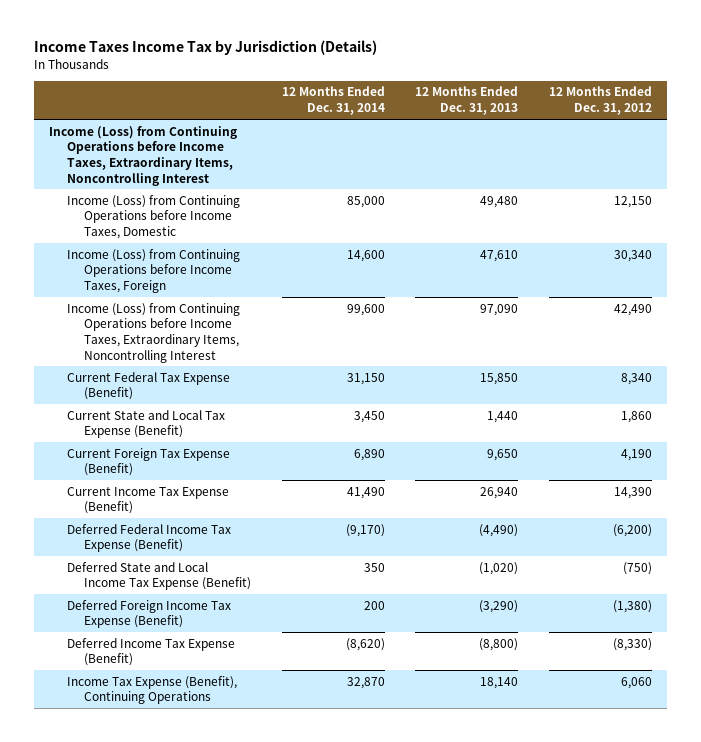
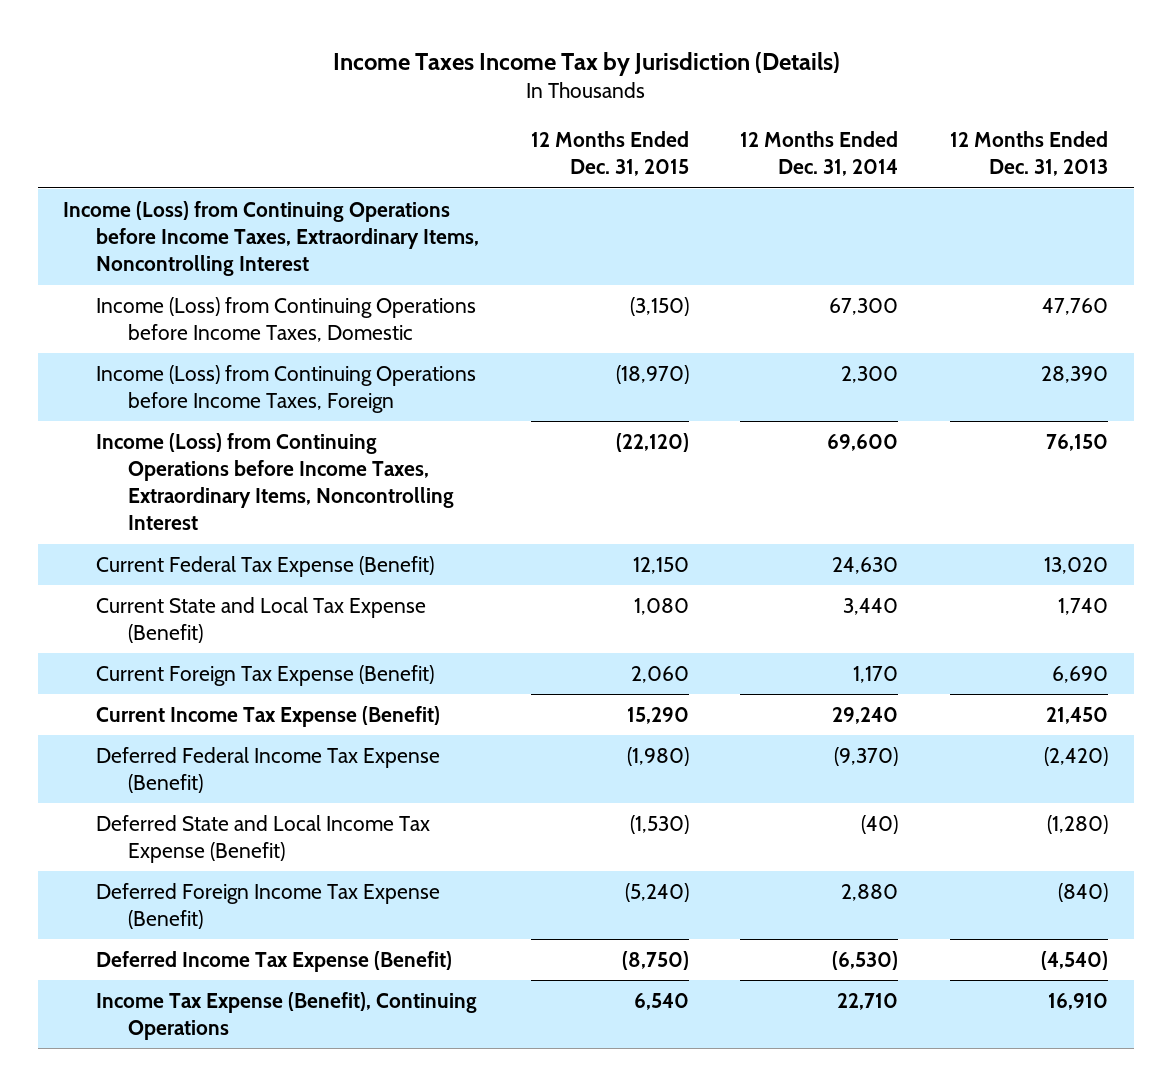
- | 12 Months Ended Dec. 31, 2014 | 12 Months Ended Dec. 31, 2013 | 12 Months Ended Dec. 31, 2012
+ | 12 Months Ended Dec. 31, 2015 | 12 Months Ended Dec. 31, 2014 | 12 Months Ended Dec. 31, 2013
- Income (Loss) from Continuing Operations before Income Taxes, Domestic | 85,000 | 49,480 | 12,150
- Income (Loss) from Continuing Operations before Income Taxes, Foreign | 14,600 | 47,610 | 30,340
- Income (Loss) from Continuing Operations before Income Taxes, Extraordinary Items, Noncontrolling Interest | 99,600 | 97,090 | 42,490
- Current Federal Tax Expense (Benefit) | 31,150 | 15,850 | 8,340
- Current State and Local Tax Expense (Benefit) | 3,450 | 1,440 | 1,860
- Current Foreign Tax Expense (Benefit) | 6,890 | 9,650 | 4,190
- Current Income Tax Expense (Benefit) | 41,490 | 26,940 | 14,390
- Deferred Federal Income Tax Expense (Benefit) | (9,170) | (4,490) | (6,200)
- Deferred State and Local Income Tax Expense (Benefit) | 350 | (1,020) | (750)
- Deferred Foreign Income Tax Expense (Benefit) | 200 | (3,290) | (1,380)
- Deferred Income Tax Expense (Benefit) | (8,620) | (8,800) | (8,330)
- Income Tax Expense (Benefit), Continuing Operations | 32,870 | 18,140 | 6,060
+ Income (Loss) from Continuing Operations before Income Taxes, Domestic | (3,150) | 67,300 | 47,760
+ Income (Loss) from Continuing Operations before Income Taxes, Foreign | (18,970) | 2,300 | 28,390
+ Income (Loss) from Continuing Operations before Income Taxes, Extraordinary Items, Noncontrolling Interest | (22,120) | 69,600 | 76,150
+ Current Federal Tax Expense (Benefit) | 12,150 | 24,630 | 13,020
+ Current State and Local Tax Expense (Benefit) | 1,080 | 3,440 | 1,740
+ Current Foreign Tax Expense (Benefit) | 2,060 | 1,170 | 6,690
+ Current Income Tax Expense (Benefit) | 15,290 | 29,240 | 21,450
+ Deferred Federal Income Tax Expense (Benefit) | (1,980) | (9,370) | (2,420)
+ Deferred State and Local Income Tax Expense (Benefit) | (1,530) | (40) | (1,280)
+ Deferred Foreign Income Tax Expense (Benefit) | (5,240) | 2,880 | (840)
+ Deferred Income Tax Expense (Benefit) | (8,750) | (6,530) | (4,540)
+ Income Tax Expense (Benefit), Continuing Operations | 6,540 | 22,710 | 16,910

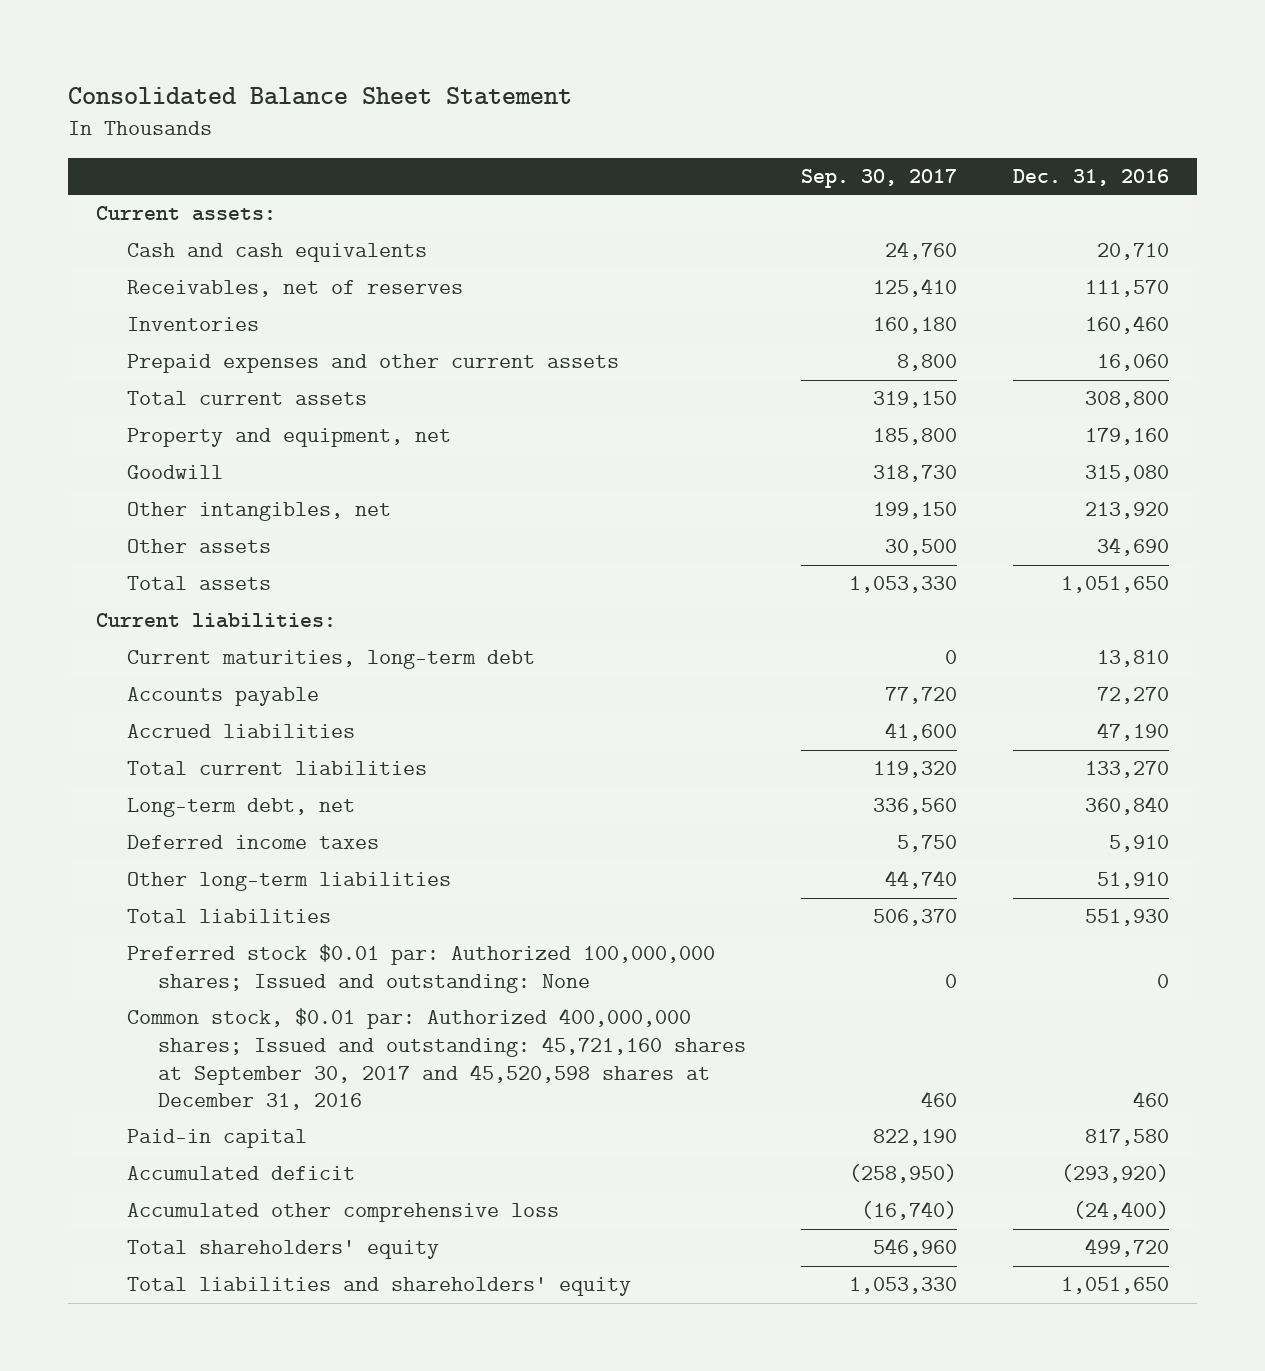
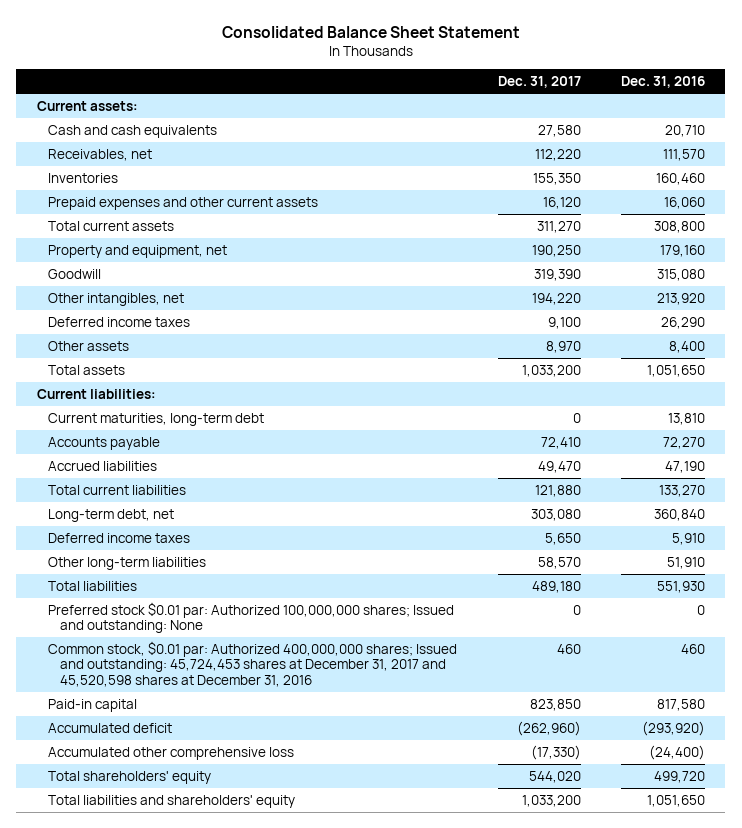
- | Sep. 30, 2017 | Dec. 31, 2016
+ | Dec. 31, 2017 | Dec. 31, 2016
- Receivables, net of reserves | 125,410 | 111,570
+ Receivables, net | 112,220 | 111,570
- Other assets | 30,500 | 34,690
+ Deferred income taxes | 9,100 | 26,290
+ Other assets | 8,970 | 8,400
- Common stock, $0.01 par: Authorized 400,000,000 shares; Issued and outstanding: 45,721,160 shares at September 30, 2017 and 45,520,598 shares at December 31, 2016 | 460 | 460
+ Common stock, $0.01 par: Authorized 400,000,000 shares; Issued and outstanding: 45,724,453 shares at December 31, 2017 and 45,520,598 shares at December 31, 2016 | 460 | 460

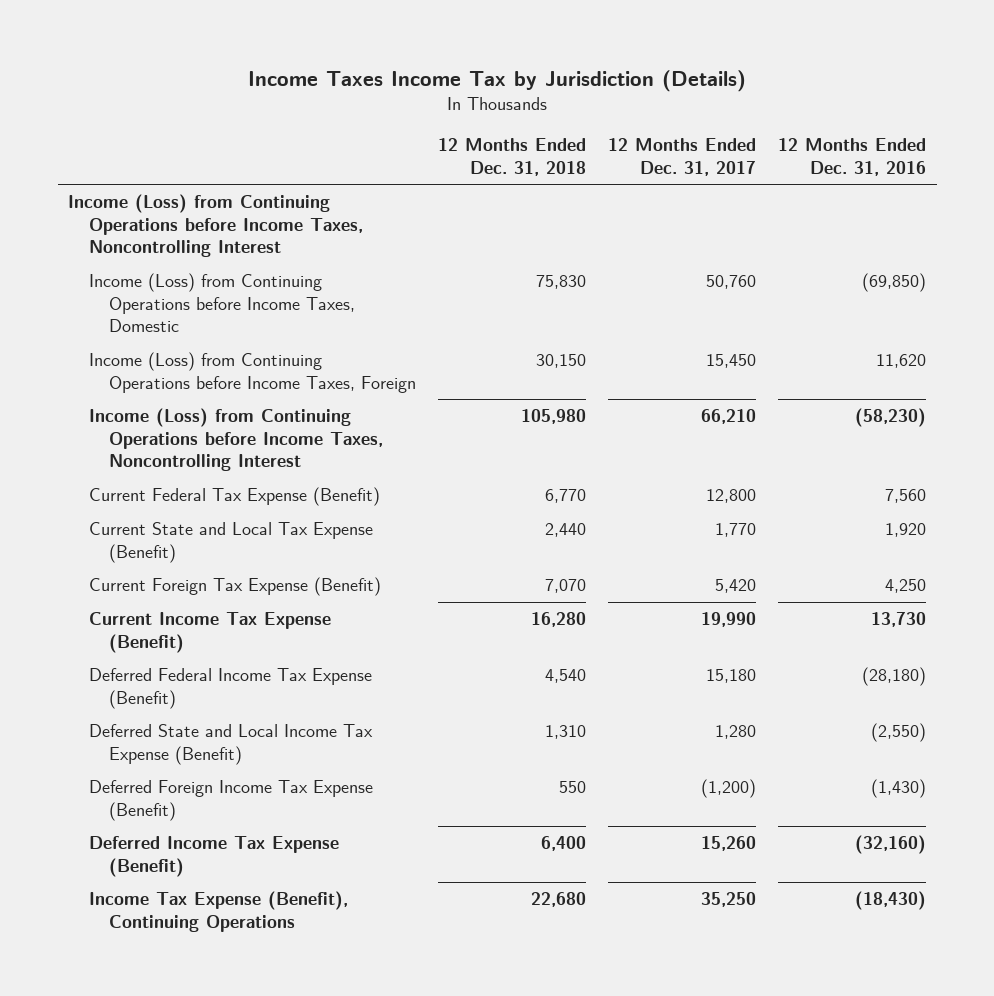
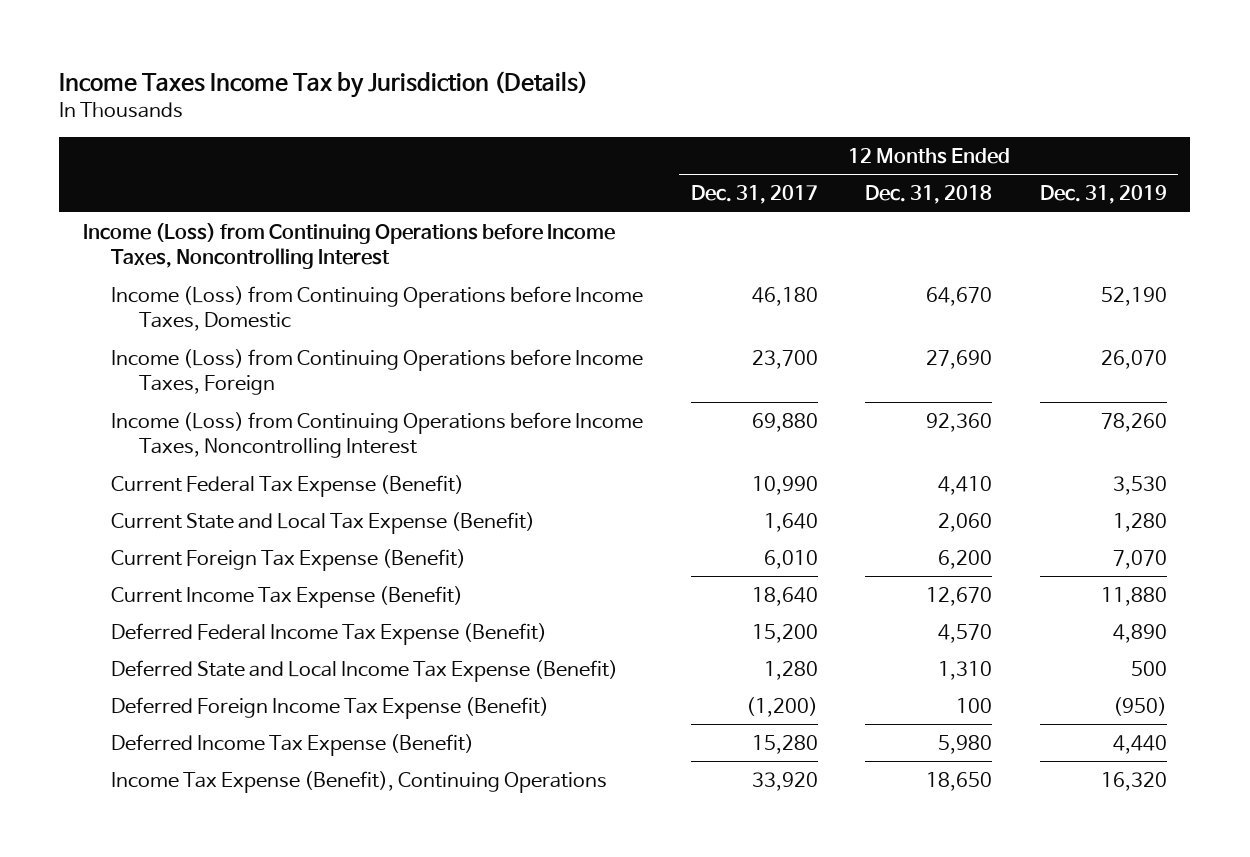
- | 12 Months Ended Dec. 31, 2018 | 12 Months Ended Dec. 31, 2017 | 12 Months Ended Dec. 31, 2016
+ | 12 Months Ended Dec. 31, 2017 | 12 Months Ended Dec. 31, 2018 | 12 Months Ended Dec. 31, 2019
- Income (Loss) from Continuing Operations before Income Taxes, Domestic | 75,830 | 50,760 | (69,850)
- Income (Loss) from Continuing Operations before Income Taxes, Foreign | 30,150 | 15,450 | 11,620
- Income (Loss) from Continuing Operations before Income Taxes, Noncontrolling Interest | 105,980 | 66,210 | (58,230)
- Current Federal Tax Expense (Benefit) | 6,770 | 12,800 | 7,560
- Current State and Local Tax Expense (Benefit) | 2,440 | 1,770 | 1,920
- Current Foreign Tax Expense (Benefit) | 7,070 | 5,420 | 4,250
- Current Income Tax Expense (Benefit) | 16,280 | 19,990 | 13,730
- Deferred Federal Income Tax Expense (Benefit) | 4,540 | 15,180 | (28,180)
+ Income (Loss) from Continuing Operations before Income Taxes, Domestic | 46,180 | 64,670 | 52,190
+ Income (Loss) from Continuing Operations before Income Taxes, Foreign | 23,700 | 27,690 | 26,070
+ Income (Loss) from Continuing Operations before Income Taxes, Noncontrolling Interest | 69,880 | 92,360 | 78,260
+ Current Federal Tax Expense (Benefit) | 10,990 | 4,410 | 3,530
+ Current State and Local Tax Expense (Benefit) | 1,640 | 2,060 | 1,280
+ Current Foreign Tax Expense (Benefit) | 6,010 | 6,200 | 7,070
+ Current Income Tax Expense (Benefit) | 18,640 | 12,670 | 11,880
+ Deferred Federal Income Tax Expense (Benefit) | 15,200 | 4,570 | 4,890
- Deferred Foreign Income Tax Expense (Benefit) | 550 | (1,200) | (1,430)
- Deferred Income Tax Expense (Benefit) | 6,400 | 15,260 | (32,160)
- Income Tax Expense (Benefit), Continuing Operations | 22,680 | 35,250 | (18,430)
+ Deferred Foreign Income Tax Expense (Benefit) | (1,200) | 100 | (950)
+ Deferred Income Tax Expense (Benefit) | 15,280 | 5,980 | 4,440
+ Income Tax Expense (Benefit), Continuing Operations | 33,920 | 18,650 | 16,320

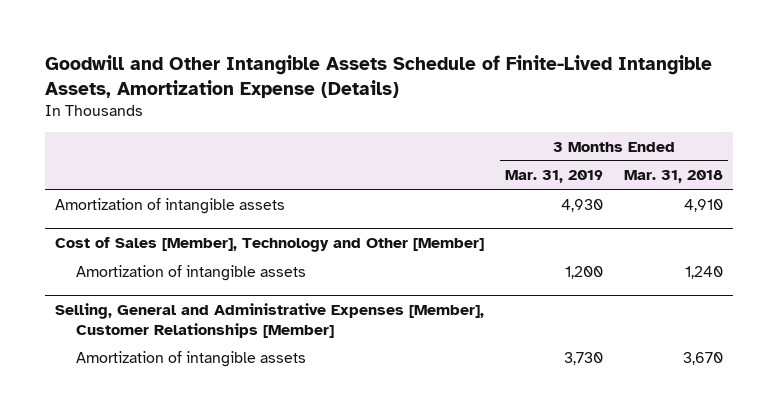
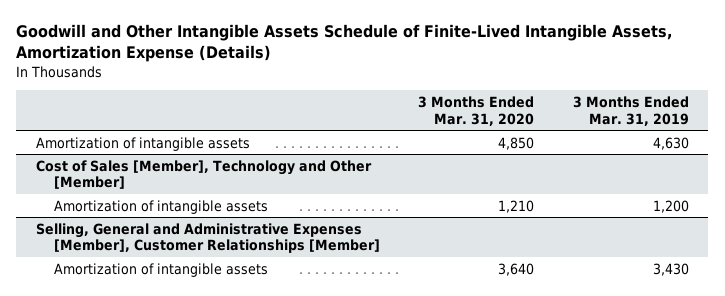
- | 3 Months Ended Mar. 31, 2019 | 3 Months Ended Mar. 31, 2018
+ | 3 Months Ended Mar. 31, 2020 | 3 Months Ended Mar. 31, 2019
- Amortization of intangible assets | 4,930 | 4,910
+ Amortization of intangible assets | 4,850 | 4,630
@ Selling, General and Administrative Expenses [Member], Customer Relationships [Member]
- Amortization of intangible assets | 3,730 | 3,670
+ Amortization of intangible assets | 3,640 | 3,430

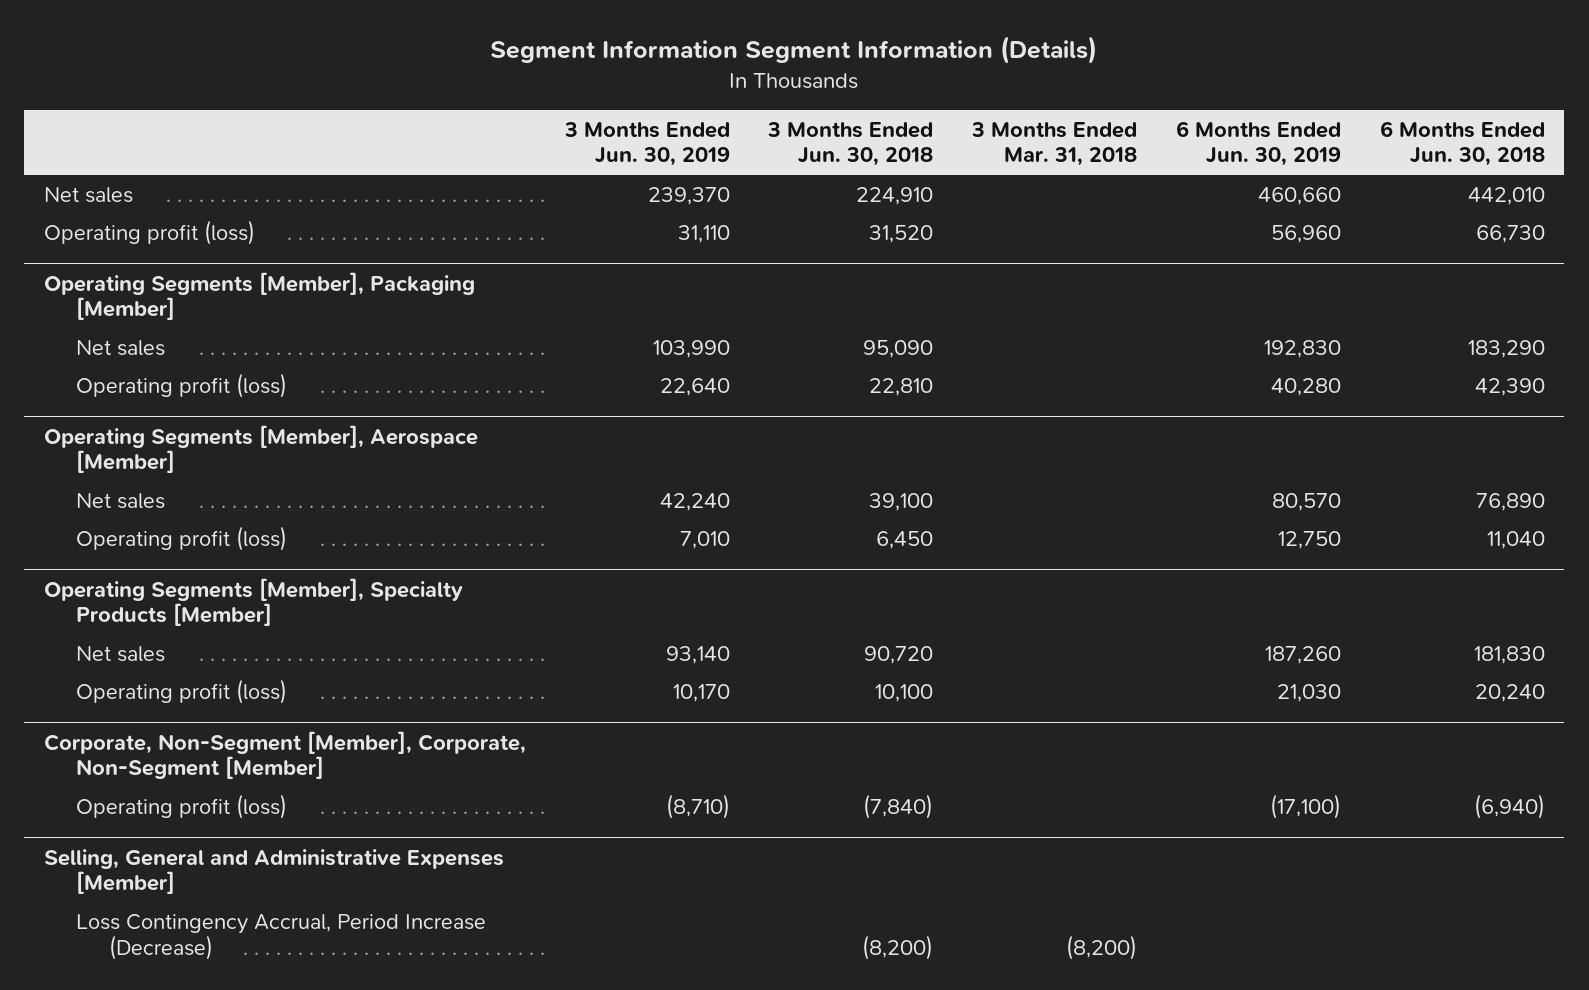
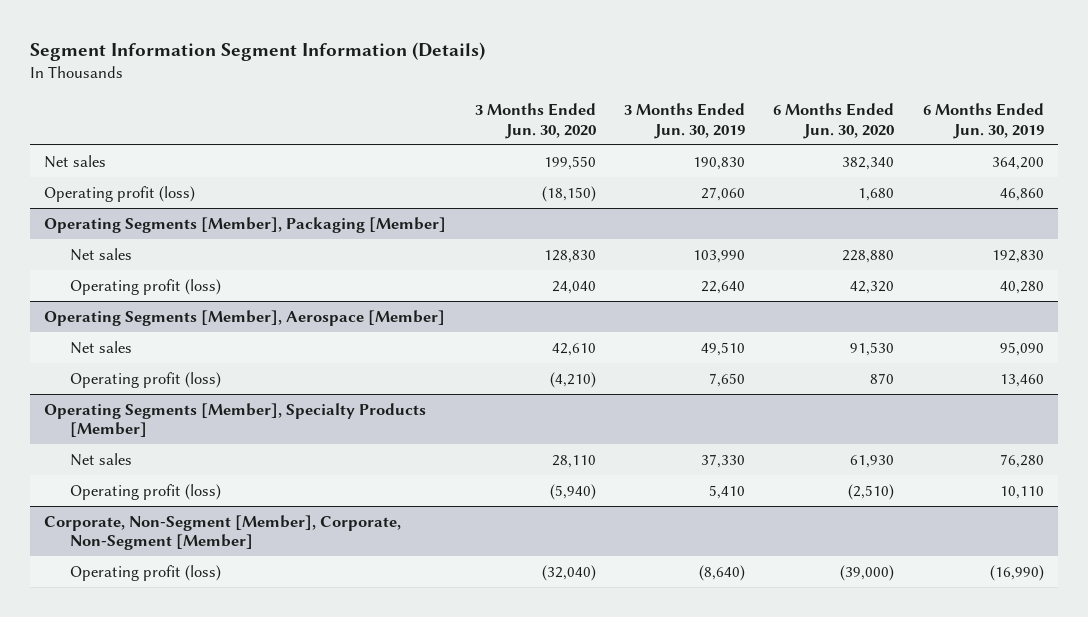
- | 3 Months Ended Jun. 30, 2019 | 3 Months Ended Jun. 30, 2018 | 3 Months Ended Mar. 31, 2018 | 6 Months Ended Jun. 30, 2019 | 6 Months Ended Jun. 30, 2018
+ | 3 Months Ended Jun. 30, 2020 | 3 Months Ended Jun. 30, 2019 | 6 Months Ended Jun. 30, 2020 | 6 Months Ended Jun. 30, 2019
- Net sales | 239,370 | 224,910 | | 460,660 | 442,010
- Operating profit (loss) | 31,110 | 31,520 | | 56,960 | 66,730
+ Net sales | 199,550 | 190,830 | 382,340 | 364,200
+ Operating profit (loss) | (18,150) | 27,060 | 1,680 | 46,860
@ Operating Segments [Member], Aerospace [Member]
- Net sales | 42,240 | 39,100 | | 80,570 | 76,890
- Operating profit (loss) | 7,010 | 6,450 | | 12,750 | 11,040
+ Net sales | 42,610 | 49,510 | 91,530 | 95,090
+ Operating profit (loss) | (4,210) | 7,650 | 870 | 13,460
@ Operating Segments [Member], Specialty Products [Member]
- Net sales | 93,140 | 90,720 | | 187,260 | 181,830
- Operating profit (loss) | 10,170 | 10,100 | | 21,030 | 20,240
+ Net sales | 28,110 | 37,330 | 61,930 | 76,280
+ Operating profit (loss) | (5,940) | 5,410 | (2,510) | 10,110
@ Corporate, Non-Segment [Member], Corporate, Non-Segment [Member]
- Operating profit (loss) | (8,710) | (7,840) | | (17,100) | (6,940)
- Selling, General and Administrative Expenses [Member]
- Loss Contingency Accrual, Period Increase (Decrease) | | (8,200) | (8,200) | |
@ Corporate, Non-Segment [Member], Corporate, Non-Segment [Member]
+ Operating profit (loss) | (32,040) | (8,640) | (39,000) | (16,990)

